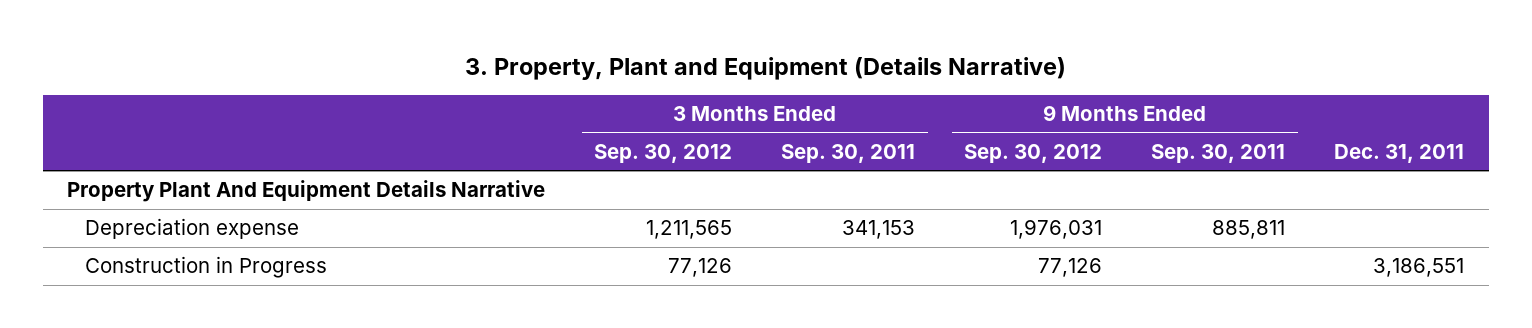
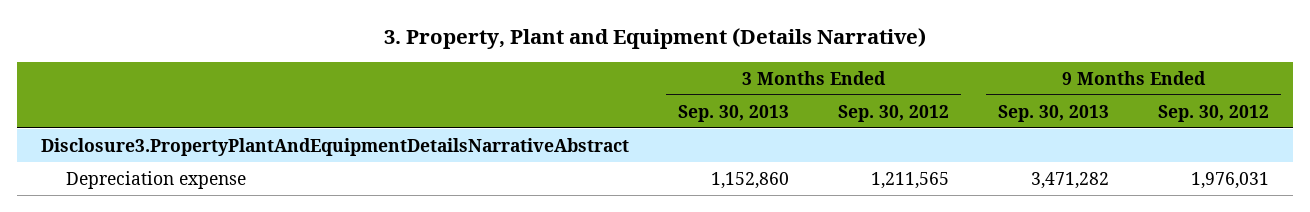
- | 3 Months Ended Sep. 30, 2012 | 3 Months Ended Sep. 30, 2011 | 9 Months Ended Sep. 30, 2012 | 9 Months Ended Sep. 30, 2011 | Dec. 31, 2011
+ | 3 Months Ended Sep. 30, 2013 | 3 Months Ended Sep. 30, 2012 | 9 Months Ended Sep. 30, 2013 | 9 Months Ended Sep. 30, 2012
- Property Plant And Equipment Details Narrative
+ Disclosure3.PropertyPlantAndEquipmentDetailsNarrativeAbstract
- Construction in Progress | 77,126 | | 77,126 | | 3,186,551

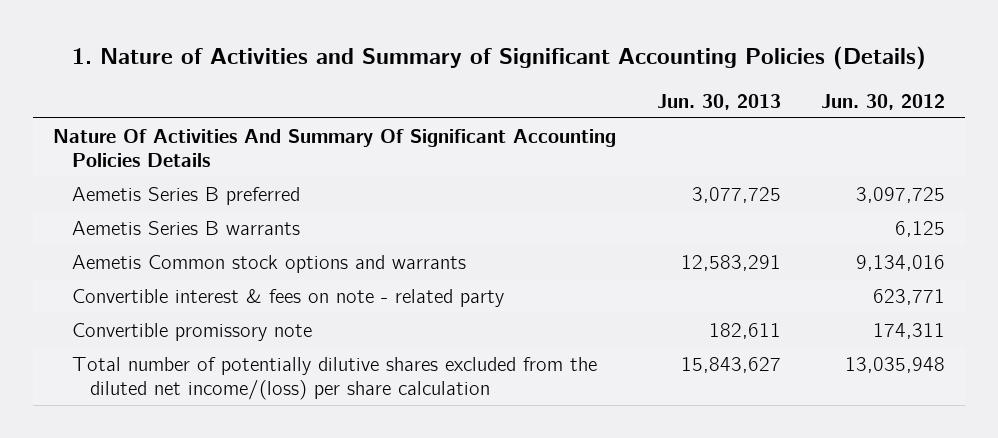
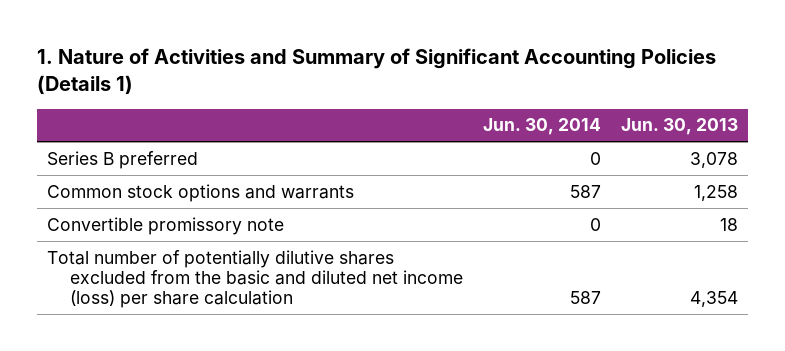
- 1. Nature of Activities and Summary of Significant Accounting Policies (Details)
+ 1. Nature of Activities and Summary of Significant Accounting Policies (Details 1)
- | Jun. 30, 2013 | Jun. 30, 2012
+ | Jun. 30, 2014 | Jun. 30, 2013
- Nature Of Activities And Summary Of Significant Accounting Policies Details
- Aemetis Series B preferred | 3,077,725 | 3,097,725
- Aemetis Series B warrants | | 6,125
- Aemetis Common stock options and warrants | 12,583,291 | 9,134,016
- Convertible interest & fees on note - related party | | 623,771
- Convertible promissory note | 182,611 | 174,311
- Total number of potentially dilutive shares excluded from the diluted net income/(loss) per share calculation | 15,843,627 | 13,035,948
+ Series B preferred | 0 | 3,078
+ Common stock options and warrants | 587 | 1,258
+ Convertible promissory note | 0 | 18
+ Total number of potentially dilutive shares excluded from the basic and diluted net income (loss) per share calculation | 587 | 4,354

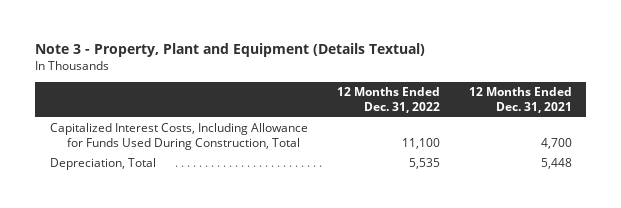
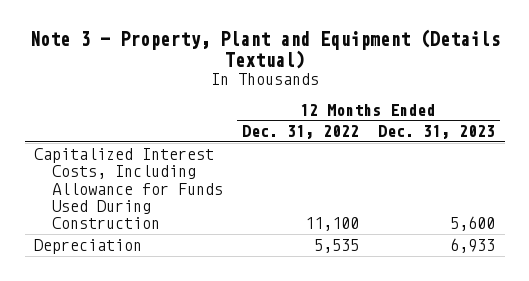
- | 12 Months Ended Dec. 31, 2022 | 12 Months Ended Dec. 31, 2021
+ | 12 Months Ended Dec. 31, 2022 | 12 Months Ended Dec. 31, 2023
- Capitalized Interest Costs, Including Allowance for Funds Used During Construction, Total | 11,100 | 4,700
- Depreciation, Total | 5,535 | 5,448
+ Capitalized Interest Costs, Including Allowance for Funds Used During Construction | 11,100 | 5,600
+ Depreciation | 5,535 | 6,933

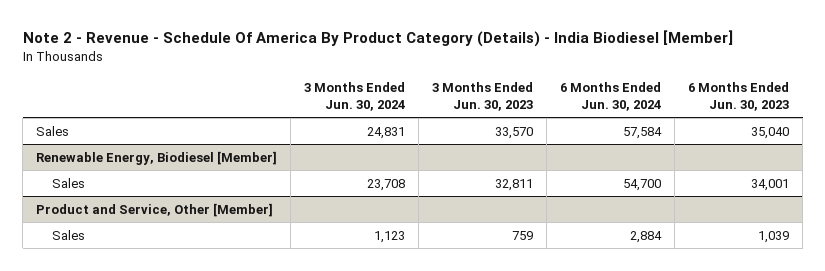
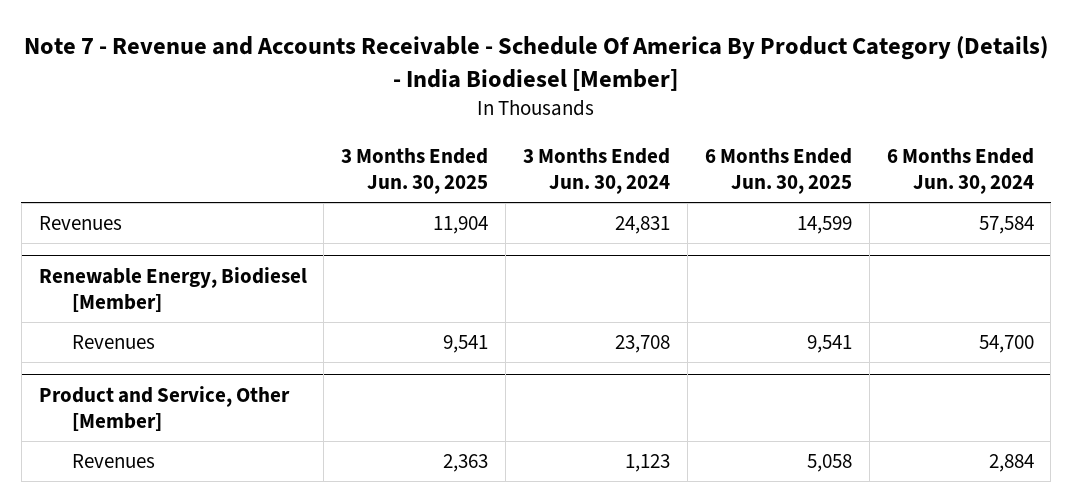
- Note 2 - Revenue - Schedule Of America By Product Category (Details) - India Biodiesel [Member]
+ Note 7 - Revenue and Accounts Receivable - Schedule Of America By Product Category (Details) - India Biodiesel [Member]
- | 3 Months Ended Jun. 30, 2024 | 3 Months Ended Jun. 30, 2023 | 6 Months Ended Jun. 30, 2024 | 6 Months Ended Jun. 30, 2023
+ | 3 Months Ended Jun. 30, 2025 | 3 Months Ended Jun. 30, 2024 | 6 Months Ended Jun. 30, 2025 | 6 Months Ended Jun. 30, 2024
- Sales | 24,831 | 33,570 | 57,584 | 35,040
+ Revenues | 11,904 | 24,831 | 14,599 | 57,584
@ Renewable Energy, Biodiesel [Member]
- Sales | 23,708 | 32,811 | 54,700 | 34,001
+ Revenues | 9,541 | 23,708 | 9,541 | 54,700
@ Product and Service, Other [Member]
- Sales | 1,123 | 759 | 2,884 | 1,039
+ Revenues | 2,363 | 1,123 | 5,058 | 2,884

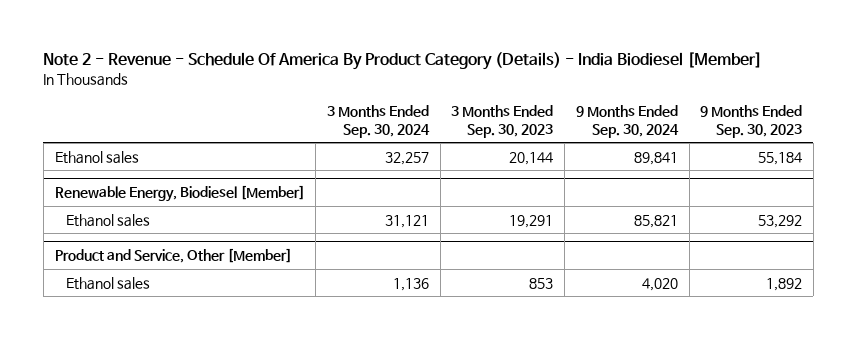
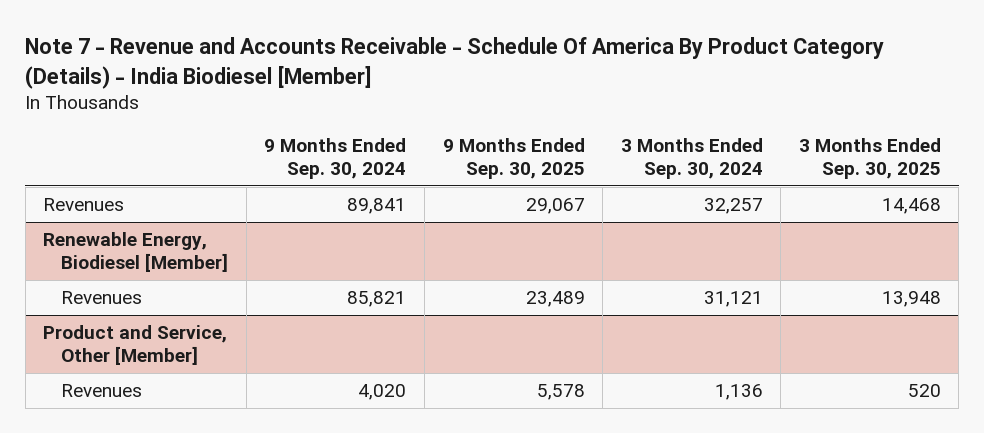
- Note 2 - Revenue - Schedule Of America By Product Category (Details) - India Biodiesel [Member]
+ Note 7 - Revenue and Accounts Receivable - Schedule Of America By Product Category (Details) - India Biodiesel [Member]
- | 3 Months Ended Sep. 30, 2024 | 3 Months Ended Sep. 30, 2023 | 9 Months Ended Sep. 30, 2024 | 9 Months Ended Sep. 30, 2023
+ | 9 Months Ended Sep. 30, 2024 | 9 Months Ended Sep. 30, 2025 | 3 Months Ended Sep. 30, 2024 | 3 Months Ended Sep. 30, 2025
- Ethanol sales | 32,257 | 20,144 | 89,841 | 55,184
+ Revenues | 89,841 | 29,067 | 32,257 | 14,468
@ Renewable Energy, Biodiesel [Member]
- Ethanol sales | 31,121 | 19,291 | 85,821 | 53,292
+ Revenues | 85,821 | 23,489 | 31,121 | 13,948
@ Product and Service, Other [Member]
- Ethanol sales | 1,136 | 853 | 4,020 | 1,892
+ Revenues | 4,020 | 5,578 | 1,136 | 520

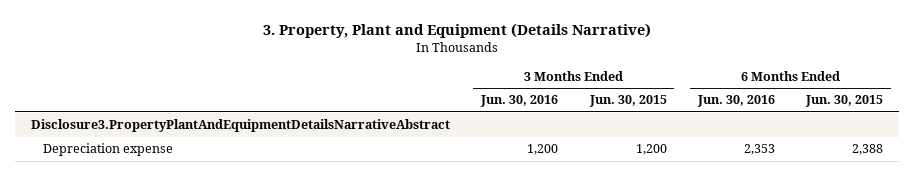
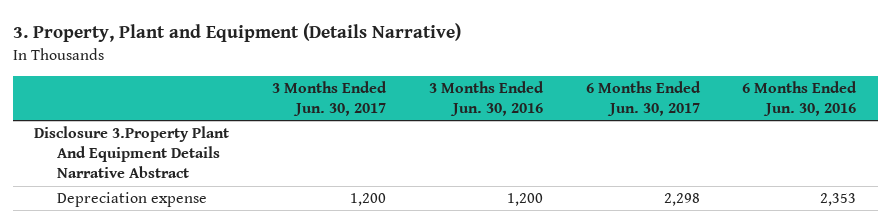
- | 3 Months Ended Jun. 30, 2016 | 3 Months Ended Jun. 30, 2015 | 6 Months Ended Jun. 30, 2016 | 6 Months Ended Jun. 30, 2015
+ | 3 Months Ended Jun. 30, 2017 | 3 Months Ended Jun. 30, 2016 | 6 Months Ended Jun. 30, 2017 | 6 Months Ended Jun. 30, 2016
- Disclosure3.PropertyPlantAndEquipmentDetailsNarrativeAbstract
+ Disclosure 3.Property Plant And Equipment Details Narrative Abstract

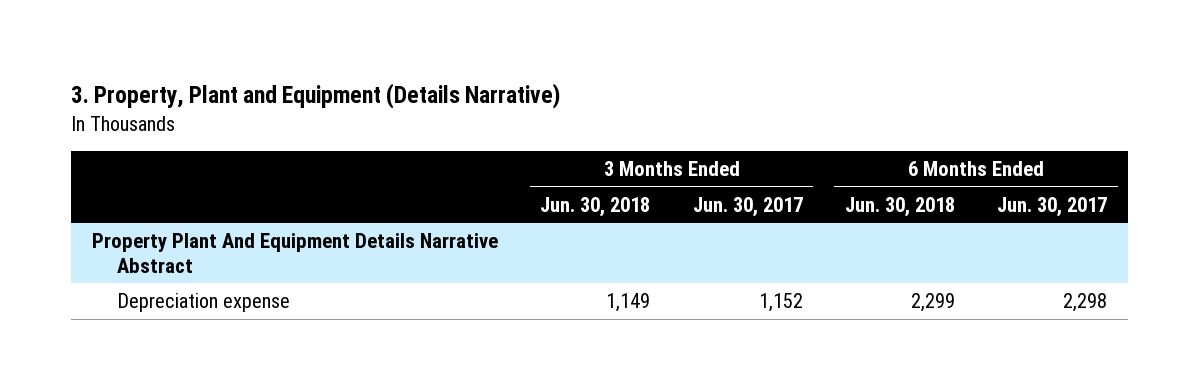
- | 3 Months Ended Jun. 30, 2017 | 3 Months Ended Jun. 30, 2016 | 6 Months Ended Jun. 30, 2017 | 6 Months Ended Jun. 30, 2016
+ | 3 Months Ended Jun. 30, 2018 | 3 Months Ended Jun. 30, 2017 | 6 Months Ended Jun. 30, 2018 | 6 Months Ended Jun. 30, 2017
- Disclosure 3.Property Plant And Equipment Details Narrative Abstract
- Depreciation expense | 1,200 | 1,200 | 2,298 | 2,353
+ Property Plant And Equipment Details Narrative Abstract
+ Depreciation expense | 1,149 | 1,152 | 2,299 | 2,298

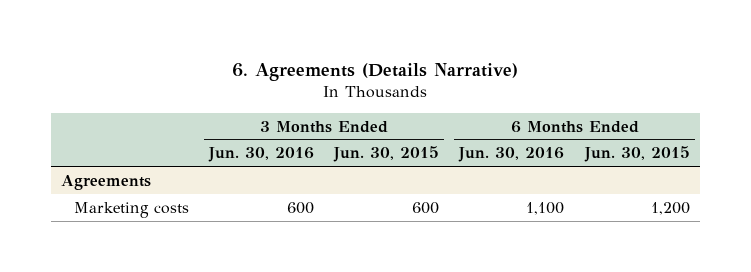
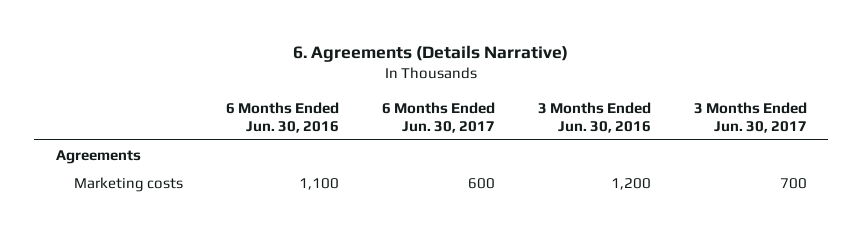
- | 3 Months Ended Jun. 30, 2016 | 3 Months Ended Jun. 30, 2015 | 6 Months Ended Jun. 30, 2016 | 6 Months Ended Jun. 30, 2015
+ | 6 Months Ended Jun. 30, 2016 | 6 Months Ended Jun. 30, 2017 | 3 Months Ended Jun. 30, 2016 | 3 Months Ended Jun. 30, 2017
- Marketing costs | 600 | 600 | 1,100 | 1,200
+ Marketing costs | 1,100 | 600 | 1,200 | 700

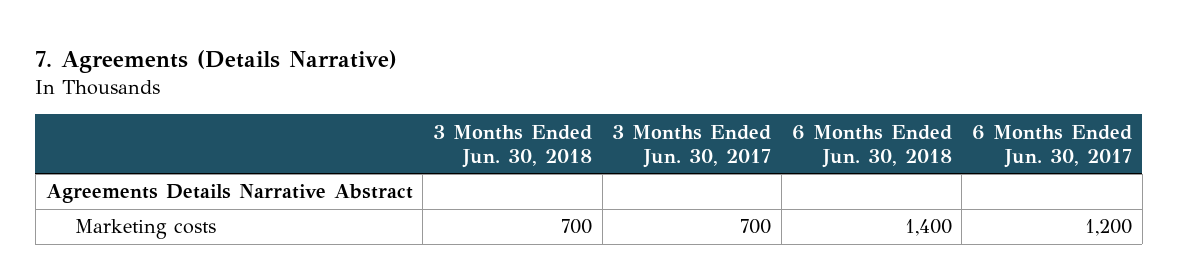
- 6. Agreements (Details Narrative)
+ 7. Agreements (Details Narrative)
- | 6 Months Ended Jun. 30, 2016 | 6 Months Ended Jun. 30, 2017 | 3 Months Ended Jun. 30, 2016 | 3 Months Ended Jun. 30, 2017
+ | 3 Months Ended Jun. 30, 2018 | 3 Months Ended Jun. 30, 2017 | 6 Months Ended Jun. 30, 2018 | 6 Months Ended Jun. 30, 2017
- Agreements
- Marketing costs | 1,100 | 600 | 1,200 | 700
+ Agreements Details Narrative Abstract
+ Marketing costs | 700 | 700 | 1,400 | 1,200

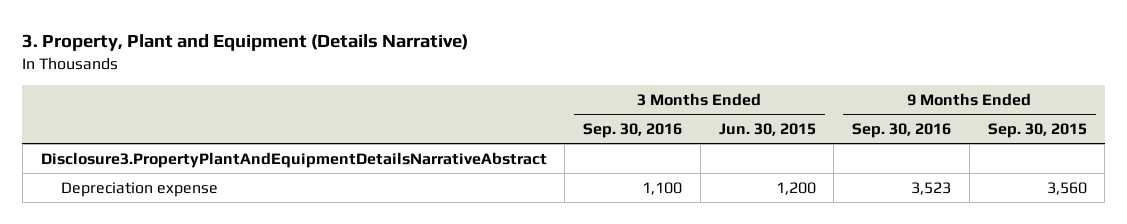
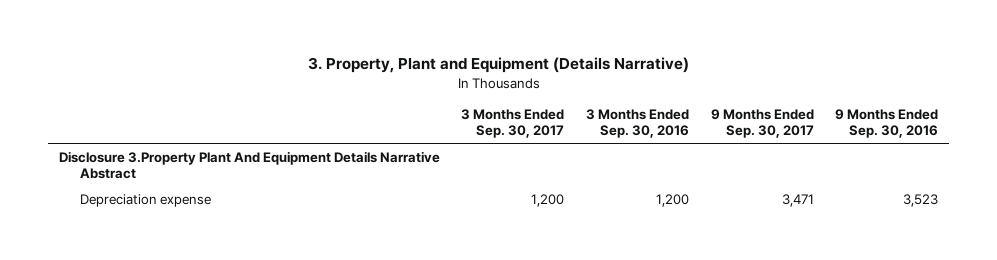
- | 3 Months Ended Sep. 30, 2016 | 3 Months Ended Jun. 30, 2015 | 9 Months Ended Sep. 30, 2016 | 9 Months Ended Sep. 30, 2015
+ | 3 Months Ended Sep. 30, 2017 | 3 Months Ended Sep. 30, 2016 | 9 Months Ended Sep. 30, 2017 | 9 Months Ended Sep. 30, 2016
- Disclosure3.PropertyPlantAndEquipmentDetailsNarrativeAbstract
- Depreciation expense | 1,100 | 1,200 | 3,523 | 3,560
+ Disclosure 3.Property Plant And Equipment Details Narrative Abstract
+ Depreciation expense | 1,200 | 1,200 | 3,471 | 3,523

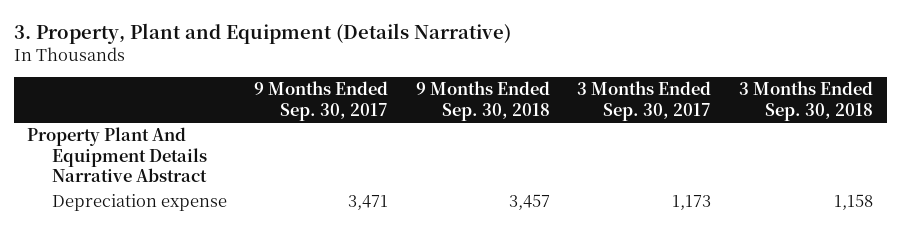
- | 3 Months Ended Sep. 30, 2017 | 3 Months Ended Sep. 30, 2016 | 9 Months Ended Sep. 30, 2017 | 9 Months Ended Sep. 30, 2016
+ | 9 Months Ended Sep. 30, 2017 | 9 Months Ended Sep. 30, 2018 | 3 Months Ended Sep. 30, 2017 | 3 Months Ended Sep. 30, 2018
- Disclosure 3.Property Plant And Equipment Details Narrative Abstract
- Depreciation expense | 1,200 | 1,200 | 3,471 | 3,523
+ Property Plant And Equipment Details Narrative Abstract
+ Depreciation expense | 3,471 | 3,457 | 1,173 | 1,158

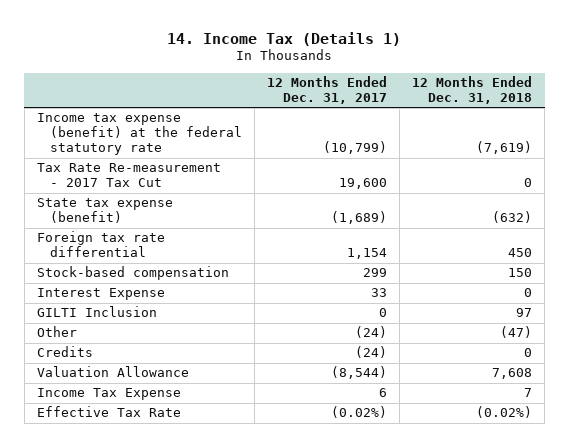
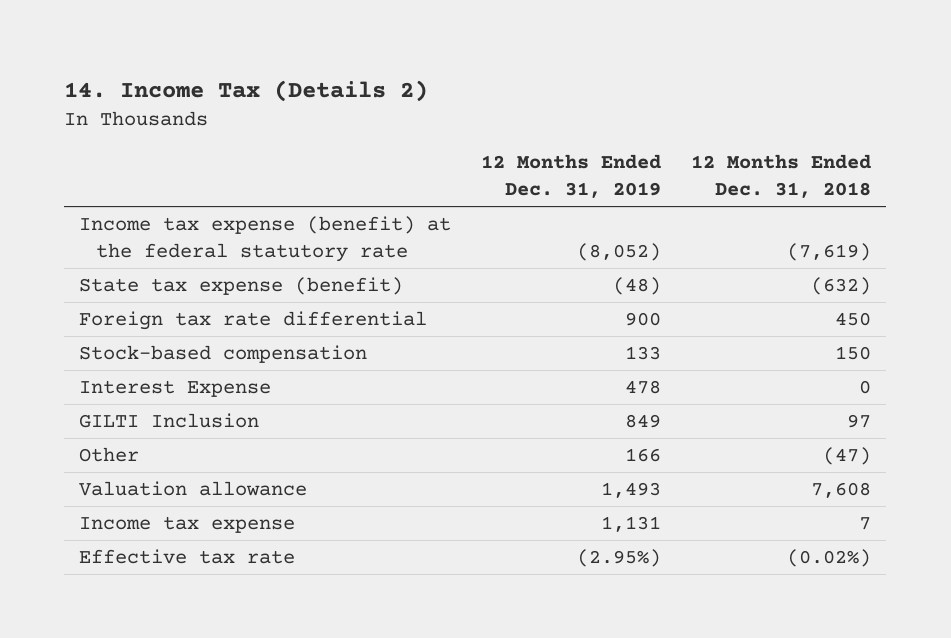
- 14. Income Tax (Details 1)
+ 14. Income Tax (Details 2)
- | 12 Months Ended Dec. 31, 2017 | 12 Months Ended Dec. 31, 2018
+ | 12 Months Ended Dec. 31, 2019 | 12 Months Ended Dec. 31, 2018
- Tax Rate Re-measurement - 2017 Tax Cut | 19,600 | 0
- Credits | (24) | 0
- Valuation Allowance | (8,544) | 7,608
- Income Tax Expense | 6 | 7
- Effective Tax Rate | (0.02%) | (0.02%)
+ Valuation allowance | 1,493 | 7,608
+ Income tax expense | 1,131 | 7
+ Effective tax rate | (2.95%) | (0.02%)

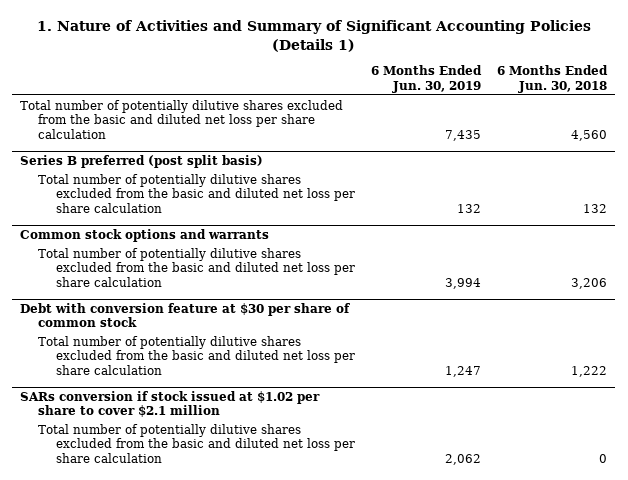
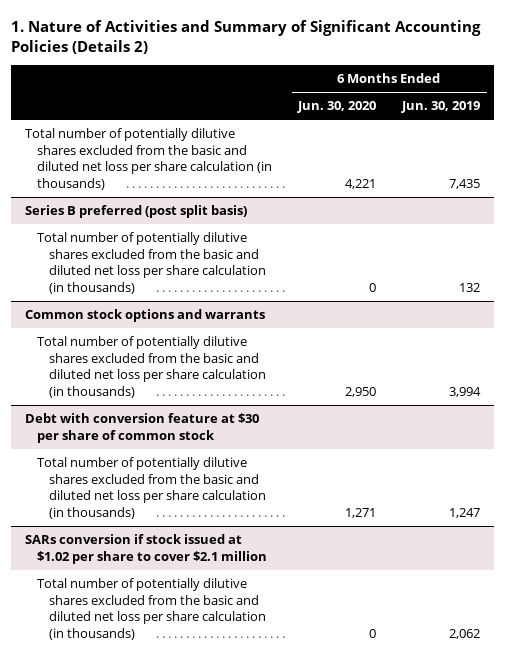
- 1. Nature of Activities and Summary of Significant Accounting Policies (Details 1)
+ 1. Nature of Activities and Summary of Significant Accounting Policies (Details 2)
- | 6 Months Ended Jun. 30, 2019 | 6 Months Ended Jun. 30, 2018
+ | 6 Months Ended Jun. 30, 2020 | 6 Months Ended Jun. 30, 2019
- Total number of potentially dilutive shares excluded from the basic and diluted net loss per share calculation | 7,435 | 4,560
+ Total number of potentially dilutive shares excluded from the basic and diluted net loss per share calculation (in thousands) | 4,221 | 7,435
@ Series B preferred (post split basis)
- Total number of potentially dilutive shares excluded from the basic and diluted net loss per share calculation | 132 | 132
+ Total number of potentially dilutive shares excluded from the basic and diluted net loss per share calculation (in thousands) | 0 | 132
@ Common stock options and warrants
- Total number of potentially dilutive shares excluded from the basic and diluted net loss per share calculation | 3,994 | 3,206
+ Total number of potentially dilutive shares excluded from the basic and diluted net loss per share calculation (in thousands) | 2,950 | 3,994
@ Debt with conversion feature at $30 per share of common stock
- Total number of potentially dilutive shares excluded from the basic and diluted net loss per share calculation | 1,247 | 1,222
+ Total number of potentially dilutive shares excluded from the basic and diluted net loss per share calculation (in thousands) | 1,271 | 1,247
@ SARs conversion if stock issued at $1.02 per share to cover $2.1 million
- Total number of potentially dilutive shares excluded from the basic and diluted net loss per share calculation | 2,062 | 0
+ Total number of potentially dilutive shares excluded from the basic and diluted net loss per share calculation (in thousands) | 0 | 2,062

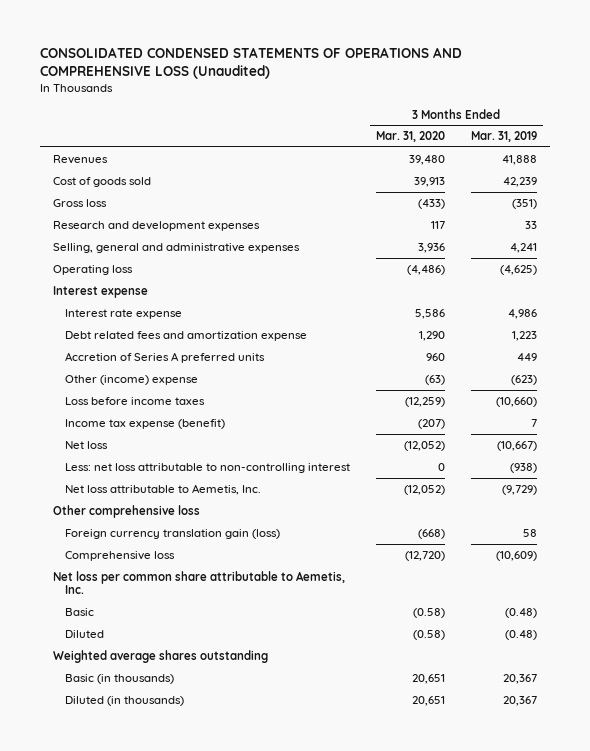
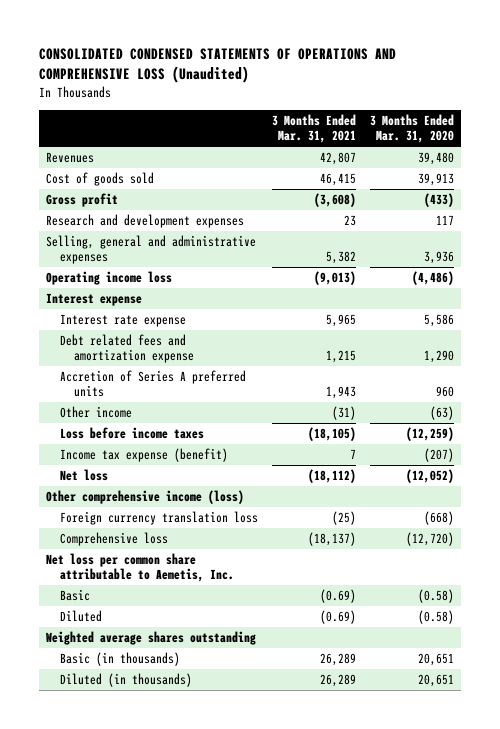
- | 3 Months Ended Mar. 31, 2020 | 3 Months Ended Mar. 31, 2019
+ | 3 Months Ended Mar. 31, 2021 | 3 Months Ended Mar. 31, 2020
- Gross loss | (433) | (351)
+ Gross profit | (3,608) | (433)
- Operating loss | (4,486) | (4,625)
+ Operating income loss | (9,013) | (4,486)
- Other (income) expense | (63) | (623)
+ Other income | (31) | (63)
- Less: net loss attributable to non-controlling interest | 0 | (938)
- Net loss attributable to Aemetis, Inc. | (12,052) | (9,729)
- Other comprehensive loss
- Foreign currency translation gain (loss) | (668) | 58
+ Other comprehensive income (loss)
+ Foreign currency translation loss | (25) | (668)

